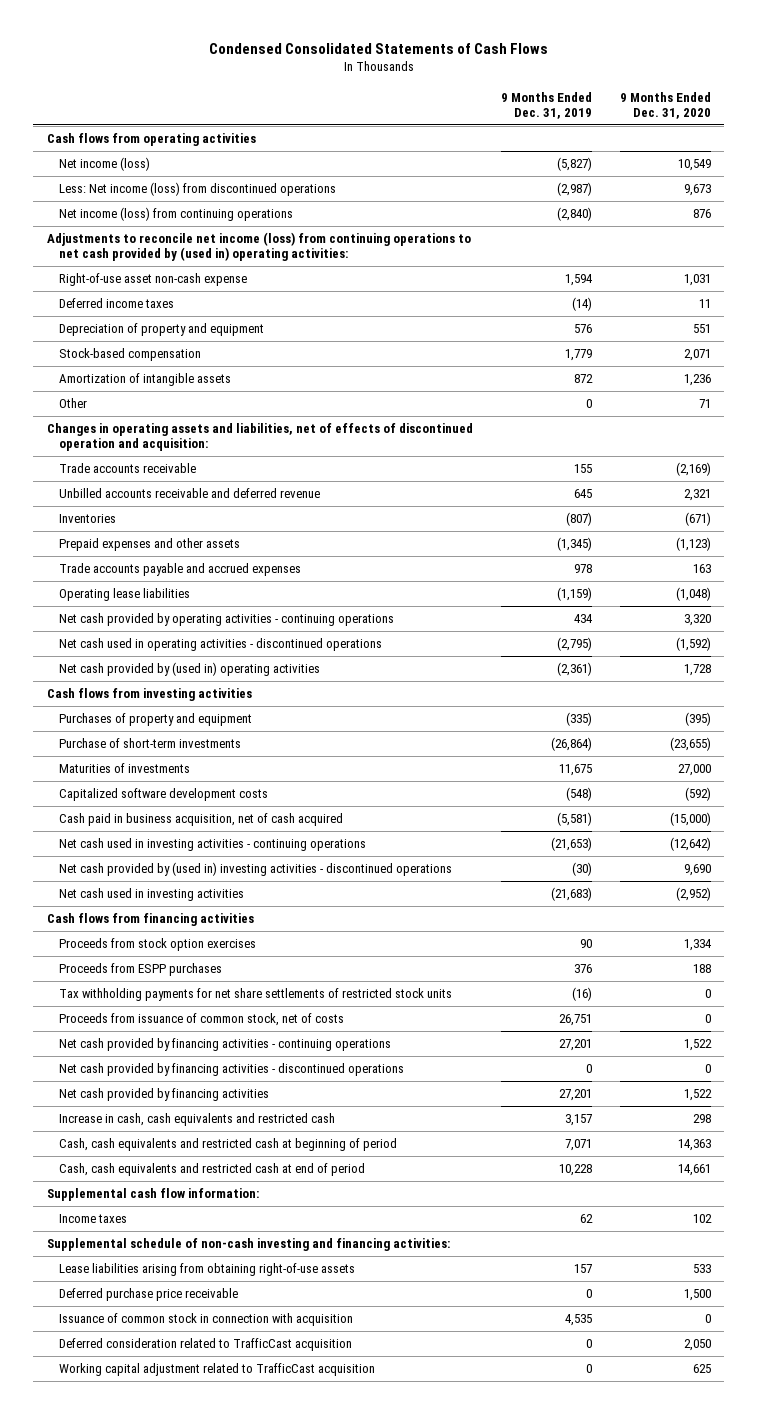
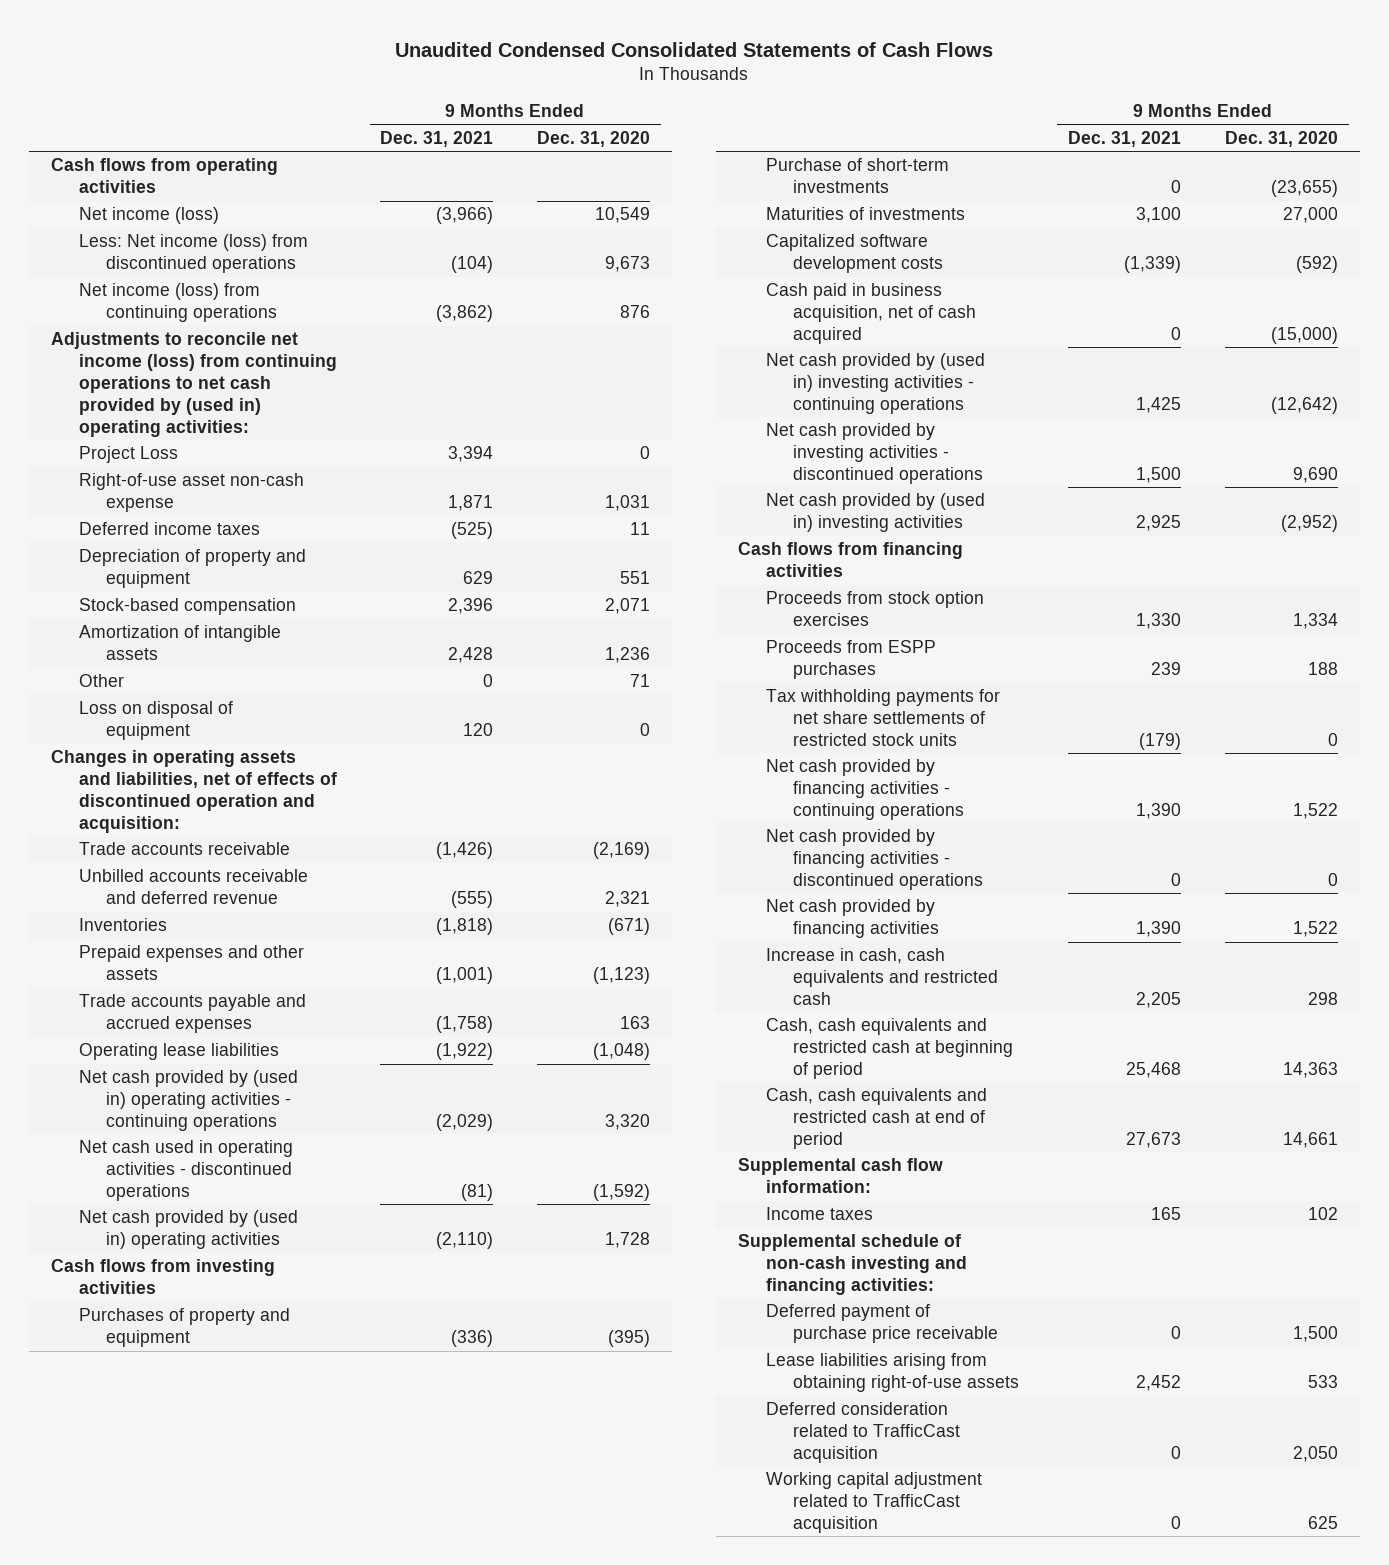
- Condensed Consolidated Statements of Cash Flows
+ Unaudited Condensed Consolidated Statements of Cash Flows
- | 9 Months Ended Dec. 31, 2019 | 9 Months Ended Dec. 31, 2020
+ | 9 Months Ended Dec. 31, 2021 | 9 Months Ended Dec. 31, 2020
+ Project Loss | 3,394 | 0
+ Loss on disposal of equipment | 120 | 0
- Net cash provided by operating activities - continuing operations | 434 | 3,320
+ Net cash provided by (used in) operating activities - continuing operations | (2,029) | 3,320
- Net cash used in investing activities - continuing operations | (21,653) | (12,642)
- Net cash provided by (used in) investing activities - discontinued operations | (30) | 9,690
- Net cash used in investing activities | (21,683) | (2,952)
+ Net cash provided by (used in) investing activities - continuing operations | 1,425 | (12,642)
+ Net cash provided by investing activities - discontinued operations | 1,500 | 9,690
+ Net cash provided by (used in) investing activities | 2,925 | (2,952)
- Proceeds from issuance of common stock, net of costs | 26,751 | 0
+ Deferred payment of purchase price receivable | 0 | 1,500
- Deferred purchase price receivable | 0 | 1,500
- Issuance of common stock in connection with acquisition | 4,535 | 0

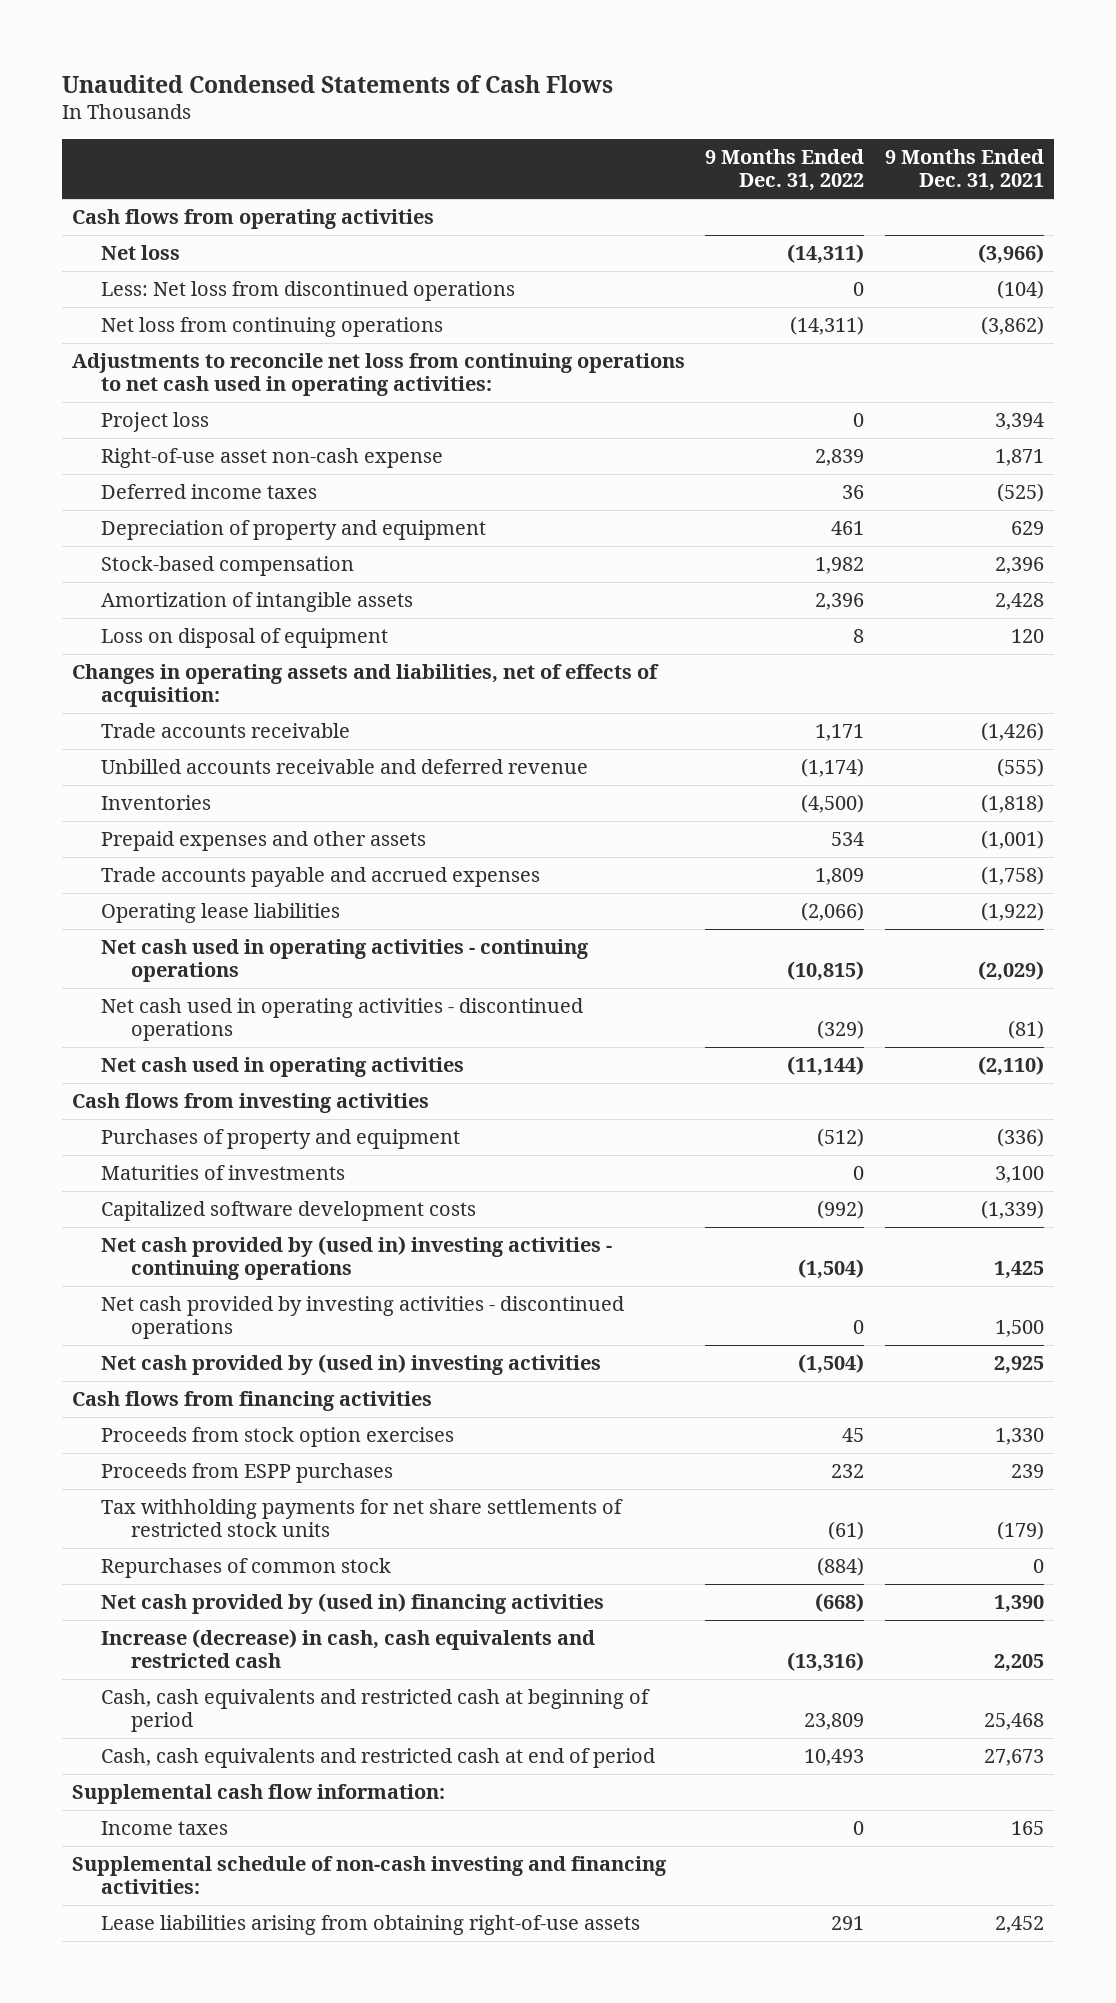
- Unaudited Condensed Consolidated Statements of Cash Flows
+ Unaudited Condensed Statements of Cash Flows
- | 9 Months Ended Dec. 31, 2021 | 9 Months Ended Dec. 31, 2020
+ | 9 Months Ended Dec. 31, 2022 | 9 Months Ended Dec. 31, 2021
- Net income (loss) | (3,966) | 10,549
- Less: Net income (loss) from discontinued operations | (104) | 9,673
- Net income (loss) from continuing operations | (3,862) | 876
- Adjustments to reconcile net income (loss) from continuing operations to net cash provided by (used in) operating activities:
- Project Loss | 3,394 | 0
+ Net loss | (14,311) | (3,966)
+ Less: Net loss from discontinued operations | 0 | (104)
+ Net loss from continuing operations | (14,311) | (3,862)
+ Adjustments to reconcile net loss from continuing operations to net cash used in operating activities:
+ Project loss | 0 | 3,394
- Other | 0 | 71
- Changes in operating assets and liabilities, net of effects of discontinued operation and acquisition:
+ Changes in operating assets and liabilities, net of effects of acquisition:
- Net cash provided by (used in) operating activities - continuing operations | (2,029) | 3,320
+ Net cash used in operating activities - continuing operations | (10,815) | (2,029)
- Net cash provided by (used in) operating activities | (2,110) | 1,728
+ Net cash used in operating activities | (11,144) | (2,110)
- Purchase of short-term investments | 0 | (23,655)
- Cash paid in business acquisition, net of cash acquired | 0 | (15,000)
- Net cash provided by financing activities - continuing operations | 1,390 | 1,522
- Net cash provided by financing activities - discontinued operations | 0 | 0
- Net cash provided by financing activities | 1,390 | 1,522
- Increase in cash, cash equivalents and restricted cash | 2,205 | 298
+ Repurchases of common stock | (884) | 0
+ Net cash provided by (used in) financing activities | (668) | 1,390
+ Increase (decrease) in cash, cash equivalents and restricted cash | (13,316) | 2,205
- Deferred payment of purchase price receivable | 0 | 1,500
- Deferred consideration related to TrafficCast acquisition | 0 | 2,050
- Working capital adjustment related to TrafficCast acquisition | 0 | 625

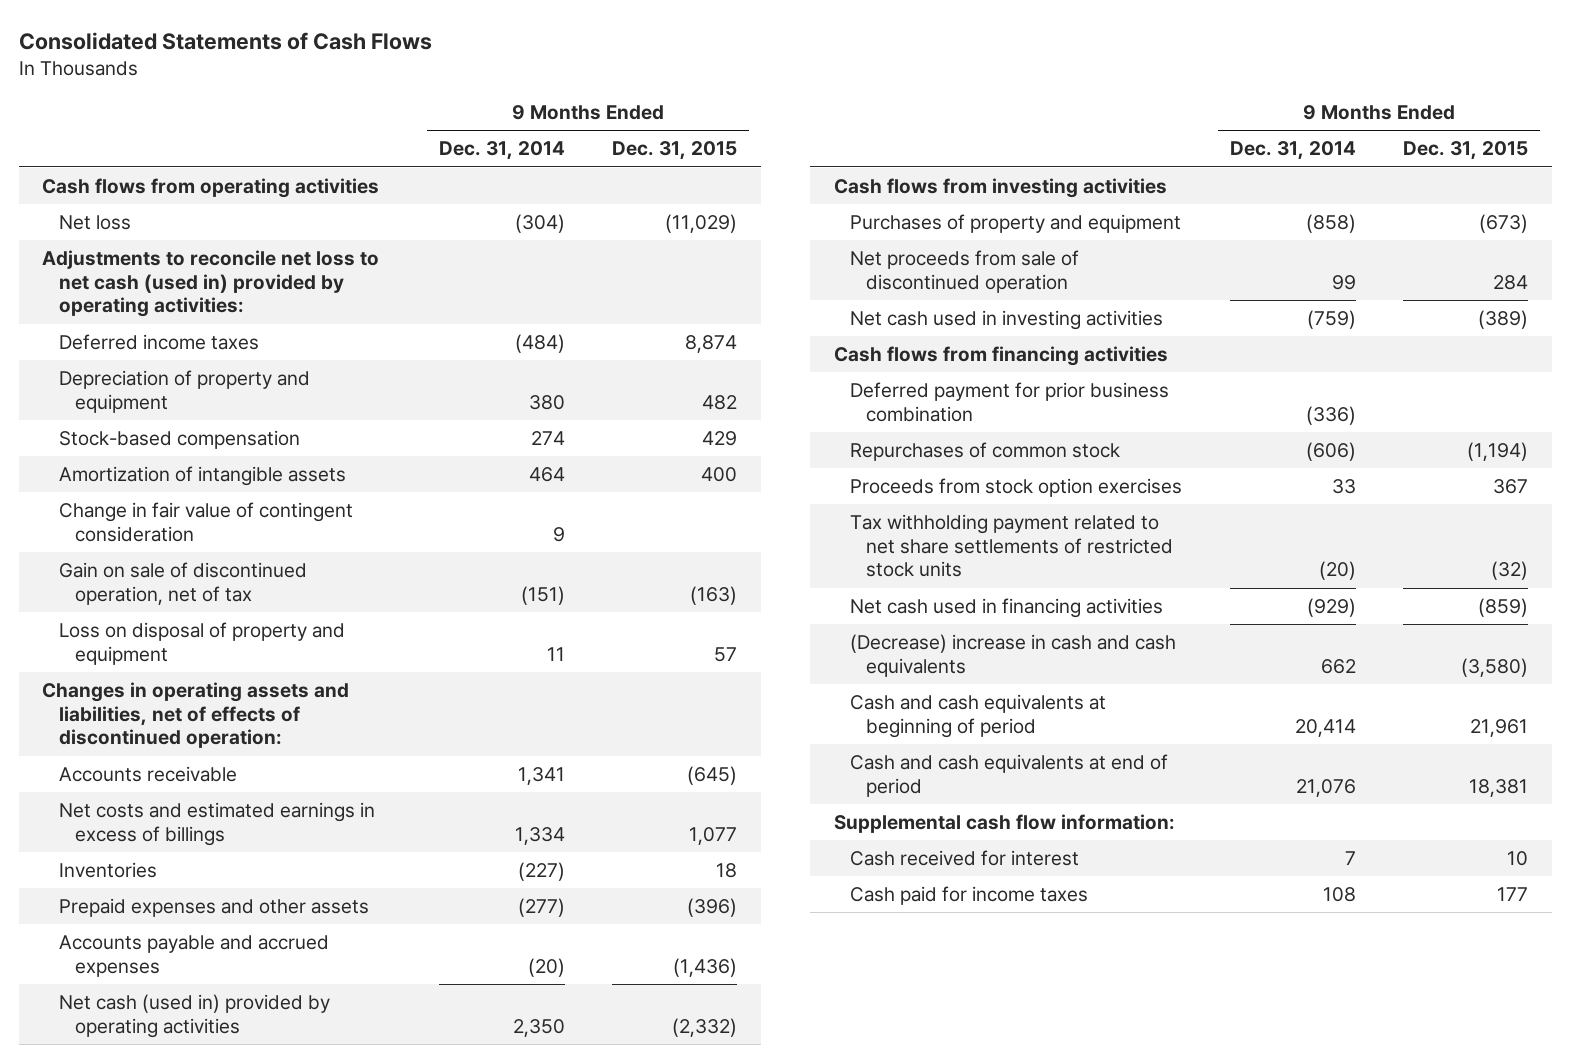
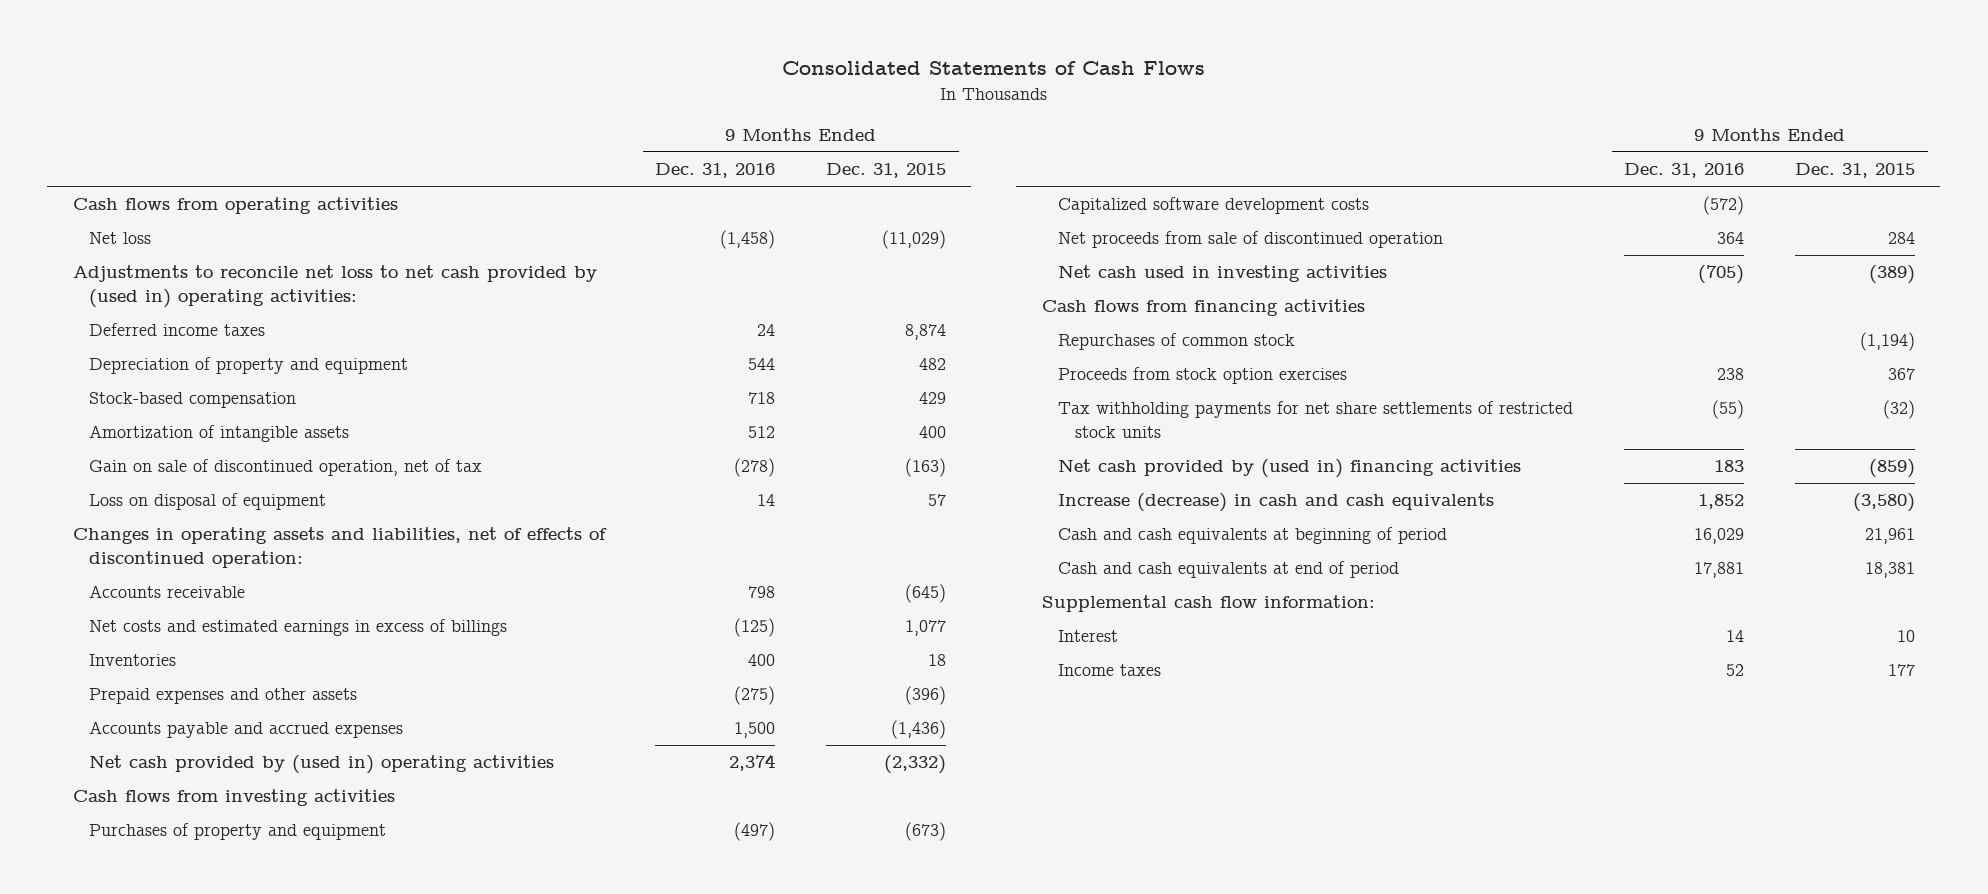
- | 9 Months Ended Dec. 31, 2014 | 9 Months Ended Dec. 31, 2015
+ | 9 Months Ended Dec. 31, 2016 | 9 Months Ended Dec. 31, 2015
- Adjustments to reconcile net loss to net cash (used in) provided by operating activities:
+ Adjustments to reconcile net loss to net cash provided by (used in) operating activities:
- Change in fair value of contingent consideration | 9 |
- Loss on disposal of property and equipment | 11 | 57
+ Loss on disposal of equipment | 14 | 57
- Net cash (used in) provided by operating activities | 2,350 | (2,332)
+ Net cash provided by (used in) operating activities | 2,374 | (2,332)
+ Capitalized software development costs | (572) |
- Deferred payment for prior business combination | (336) |
- Tax withholding payment related to net share settlements of restricted stock units | (20) | (32)
- Net cash used in financing activities | (929) | (859)
- (Decrease) increase in cash and cash equivalents | 662 | (3,580)
+ Tax withholding payments for net share settlements of restricted stock units | (55) | (32)
+ Net cash provided by (used in) financing activities | 183 | (859)
+ Increase (decrease) in cash and cash equivalents | 1,852 | (3,580)
- Cash received for interest | 7 | 10
- Cash paid for income taxes | 108 | 177
+ Interest | 14 | 10
+ Income taxes | 52 | 177

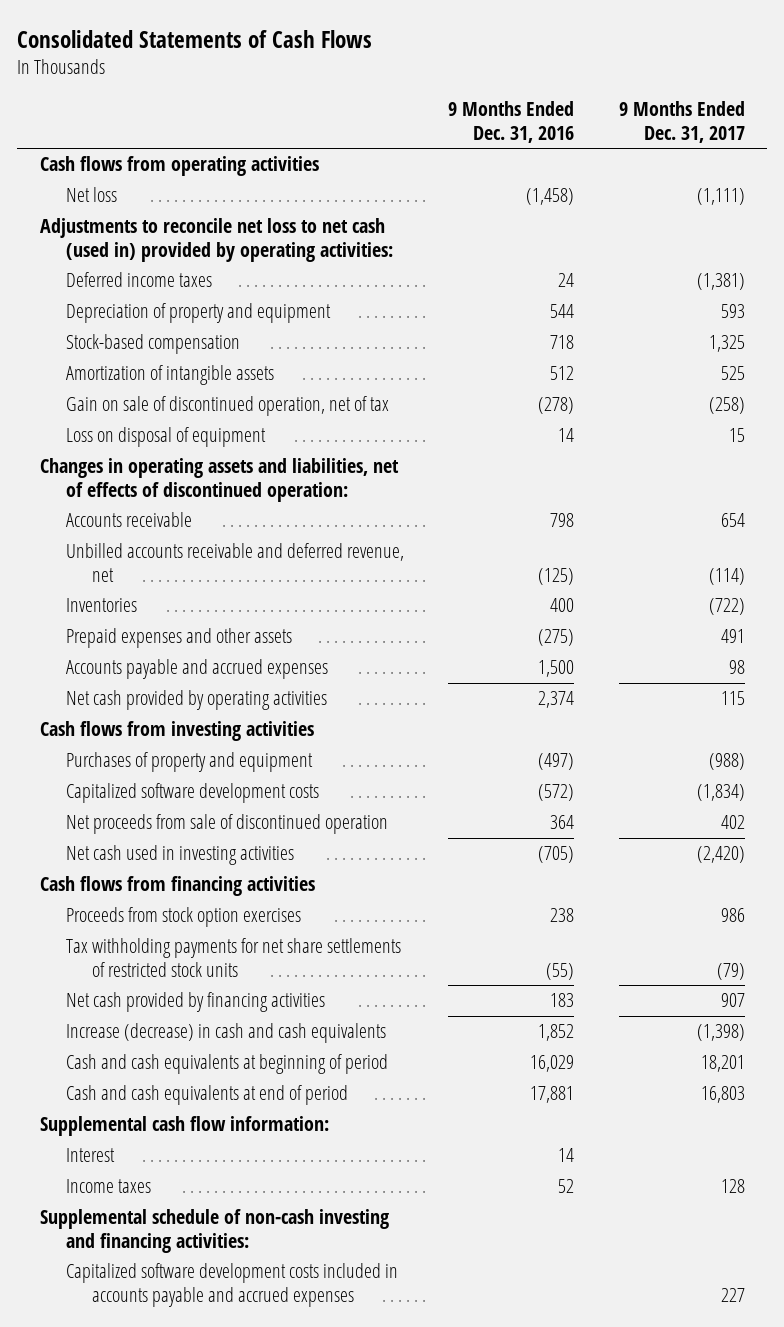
- | 9 Months Ended Dec. 31, 2016 | 9 Months Ended Dec. 31, 2015
+ | 9 Months Ended Dec. 31, 2016 | 9 Months Ended Dec. 31, 2017
- Adjustments to reconcile net loss to net cash provided by (used in) operating activities:
+ Adjustments to reconcile net loss to net cash (used in) provided by operating activities:
- Net costs and estimated earnings in excess of billings | (125) | 1,077
+ Unbilled accounts receivable and deferred revenue, net | (125) | (114)
- Net cash provided by (used in) operating activities | 2,374 | (2,332)
+ Net cash provided by operating activities | 2,374 | 115
- Repurchases of common stock | | (1,194)
- Net cash provided by (used in) financing activities | 183 | (859)
+ Net cash provided by financing activities | 183 | 907
+ Supplemental schedule of non-cash investing and financing activities:
+ Capitalized software development costs included in accounts payable and accrued expenses | | 227

